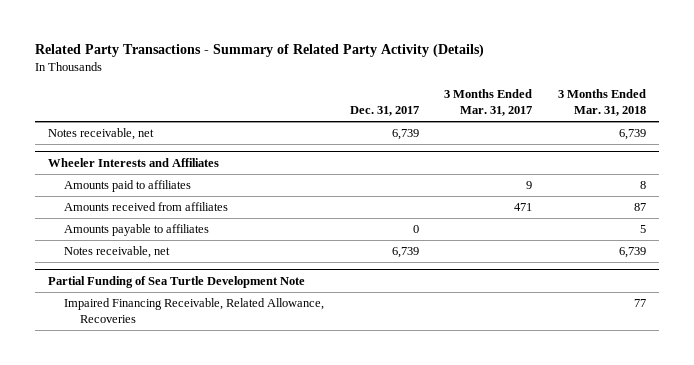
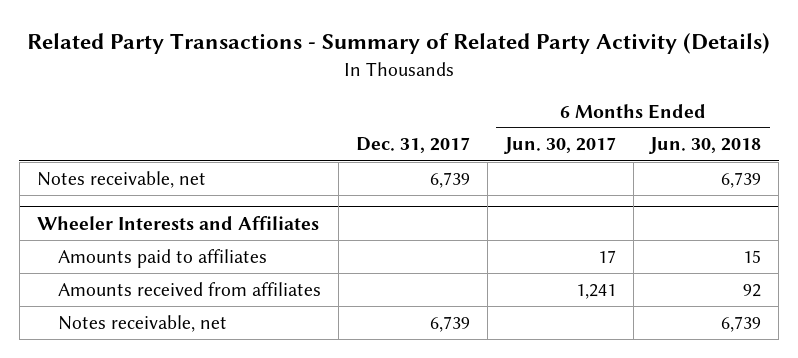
- | Dec. 31, 2017 | 3 Months Ended Mar. 31, 2017 | 3 Months Ended Mar. 31, 2018
+ | Dec. 31, 2017 | 6 Months Ended Jun. 30, 2017 | 6 Months Ended Jun. 30, 2018
@ Wheeler Interests and Affiliates
- Amounts payable to affiliates | 0 | | 5
- Partial Funding of Sea Turtle Development Note
- Impaired Financing Receivable, Related Allowance, Recoveries | | | 77

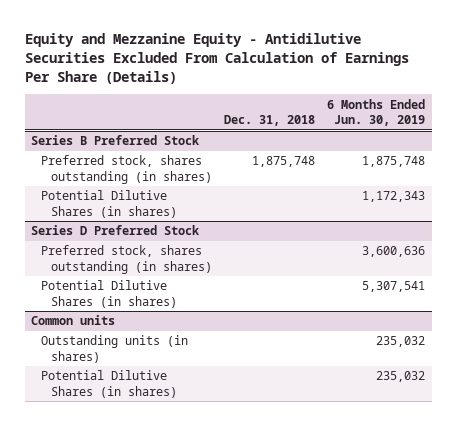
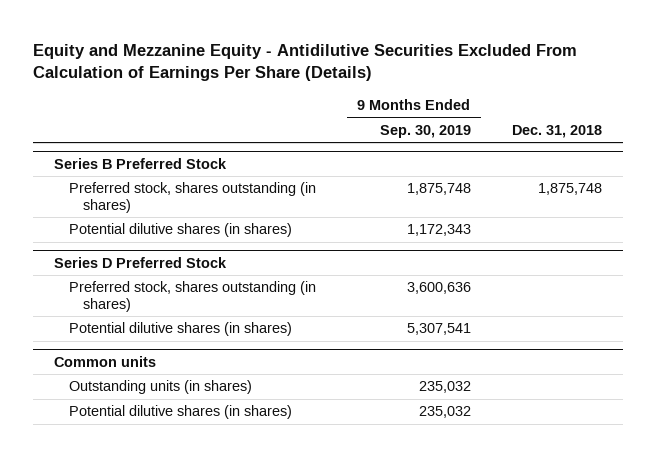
- | Dec. 31, 2018 | 6 Months Ended Jun. 30, 2019
+ | 9 Months Ended Sep. 30, 2019 | Dec. 31, 2018
@ Series B Preferred Stock
- Potential Dilutive Shares (in shares) | | 1,172,343
+ Potential dilutive shares (in shares) | 1,172,343 |
@ Series D Preferred Stock
- Potential Dilutive Shares (in shares) | | 5,307,541
+ Potential dilutive shares (in shares) | 5,307,541 |
@ Common units
- Potential Dilutive Shares (in shares) | | 235,032
+ Potential dilutive shares (in shares) | 235,032 |

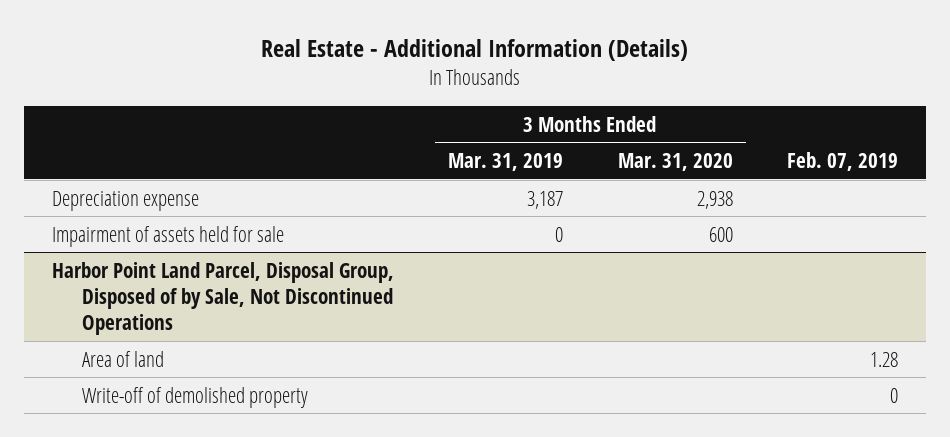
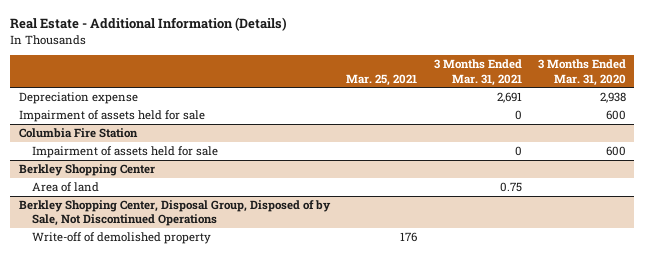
- | 3 Months Ended Mar. 31, 2019 | 3 Months Ended Mar. 31, 2020 | Feb. 07, 2019
+ | Mar. 25, 2021 | 3 Months Ended Mar. 31, 2021 | 3 Months Ended Mar. 31, 2020
- Harbor Point Land Parcel, Disposal Group, Disposed of by Sale, Not Discontinued Operations
- Area of land | | | 1.28
+ Columbia Fire Station
+ Impairment of assets held for sale | | 0 | 600
+ Berkley Shopping Center
+ Area of land | | 0.75 |
+ Berkley Shopping Center, Disposal Group, Disposed of by Sale, Not Discontinued Operations

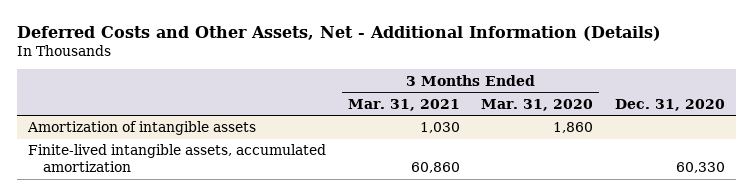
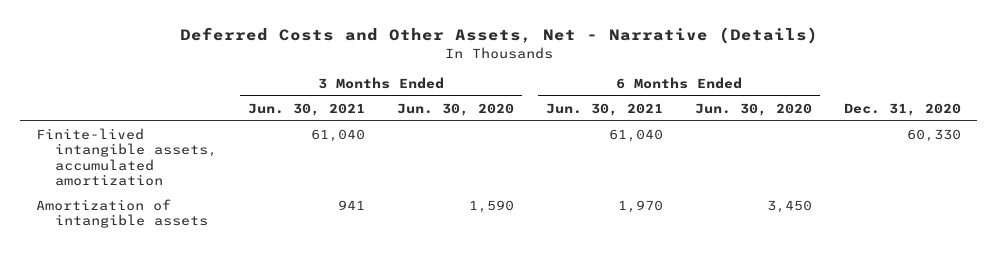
- Deferred Costs and Other Assets, Net - Additional Information (Details)
+ Deferred Costs and Other Assets, Net - Narrative (Details)
- | 3 Months Ended Mar. 31, 2021 | 3 Months Ended Mar. 31, 2020 | Dec. 31, 2020
+ | 3 Months Ended Jun. 30, 2021 | 3 Months Ended Jun. 30, 2020 | 6 Months Ended Jun. 30, 2021 | 6 Months Ended Jun. 30, 2020 | Dec. 31, 2020
moved down: Amortization of intangible assets | 941 | 1,590 | 1,970 | 3,450 |

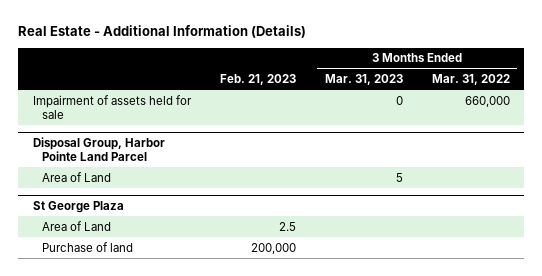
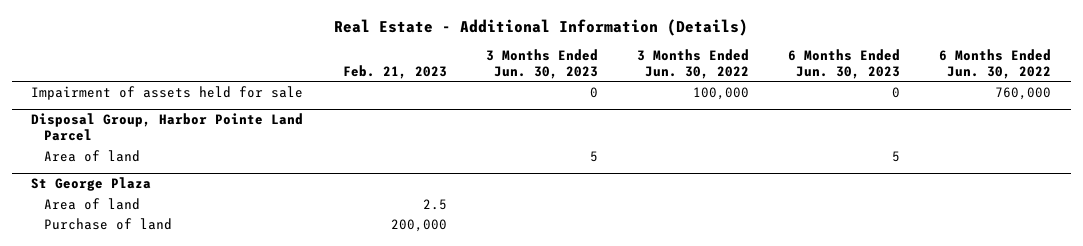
- | Feb. 21, 2023 | 3 Months Ended Mar. 31, 2023 | 3 Months Ended Mar. 31, 2022
+ | Feb. 21, 2023 | 3 Months Ended Jun. 30, 2023 | 3 Months Ended Jun. 30, 2022 | 6 Months Ended Jun. 30, 2023 | 6 Months Ended Jun. 30, 2022
@ Disposal Group, Harbor Pointe Land Parcel
- Area of Land | | 5 |
+ Area of land | | 5 | | 5 |
@ St George Plaza
- Area of Land | 2.5 | |
+ Area of land | 2.5 | | | |

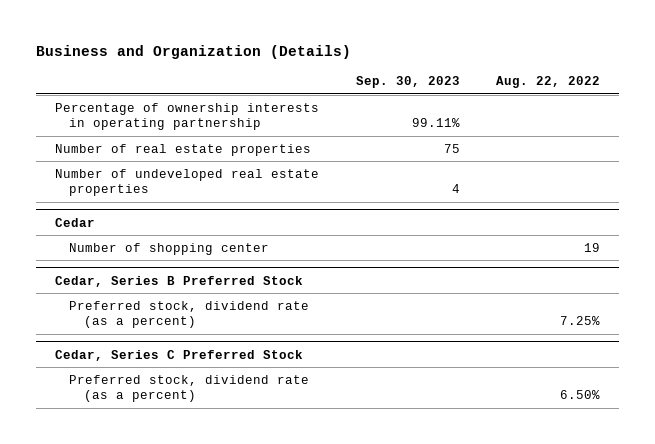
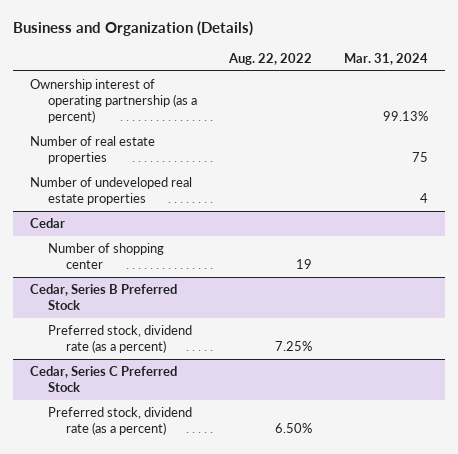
- | Sep. 30, 2023 | Aug. 22, 2022
+ | Aug. 22, 2022 | Mar. 31, 2024
- Percentage of ownership interests in operating partnership | 99.11% |
+ Ownership interest of operating partnership (as a percent) | | 99.13%

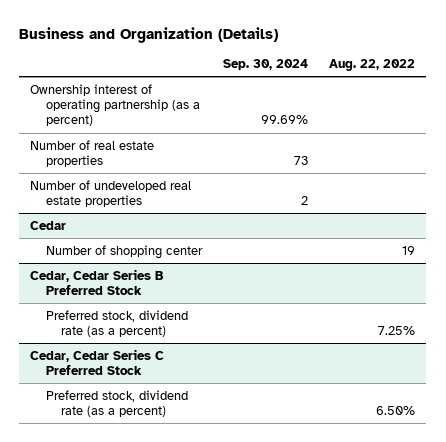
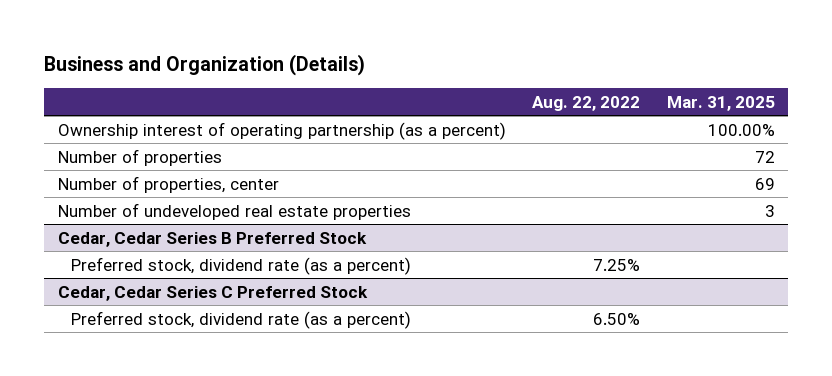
- | Sep. 30, 2024 | Aug. 22, 2022
+ | Aug. 22, 2022 | Mar. 31, 2025
- Number of real estate properties | 73 |
+ Number of properties | | 72
+ Number of properties, center | | 69
- Cedar
- Number of shopping center | | 19

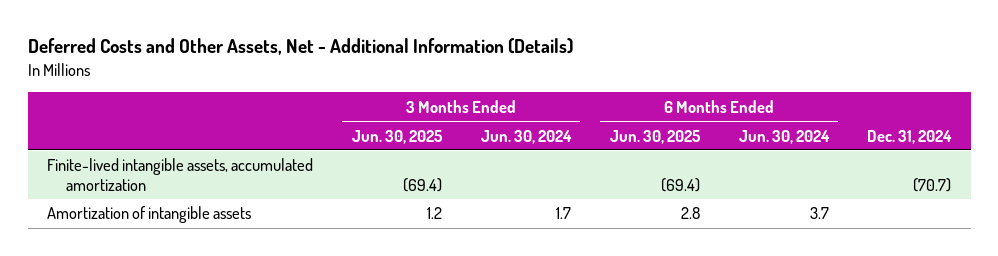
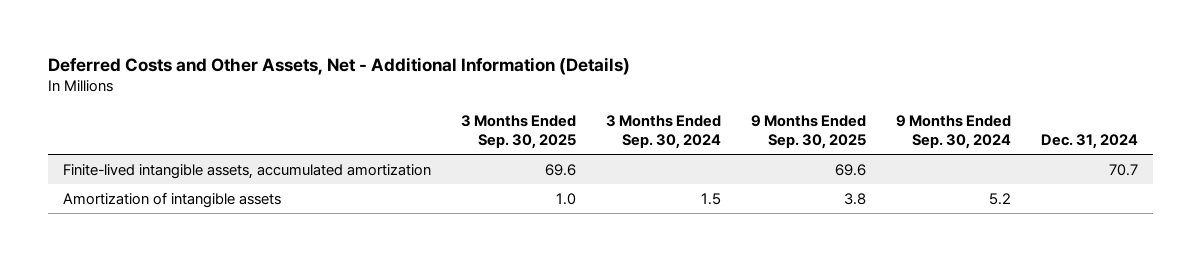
- | 3 Months Ended Jun. 30, 2025 | 3 Months Ended Jun. 30, 2024 | 6 Months Ended Jun. 30, 2025 | 6 Months Ended Jun. 30, 2024 | Dec. 31, 2024
+ | 3 Months Ended Sep. 30, 2025 | 3 Months Ended Sep. 30, 2024 | 9 Months Ended Sep. 30, 2025 | 9 Months Ended Sep. 30, 2024 | Dec. 31, 2024
- Finite-lived intangible assets, accumulated amortization | (69.4) | | (69.4) | | (70.7)
+ Finite-lived intangible assets, accumulated amortization | 69.6 | | 69.6 | | 70.7

